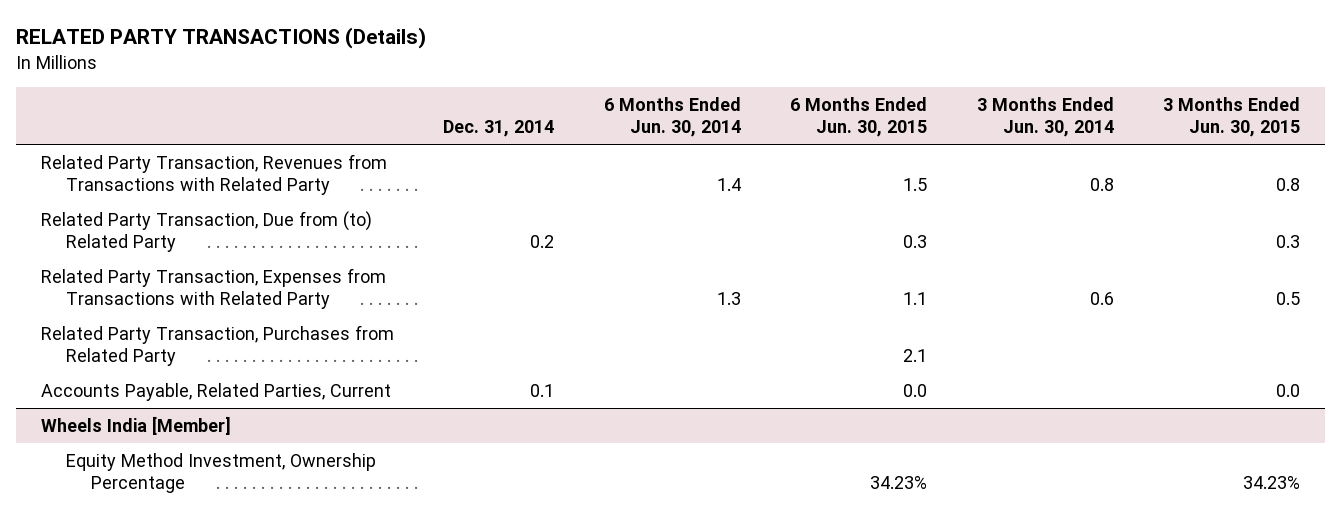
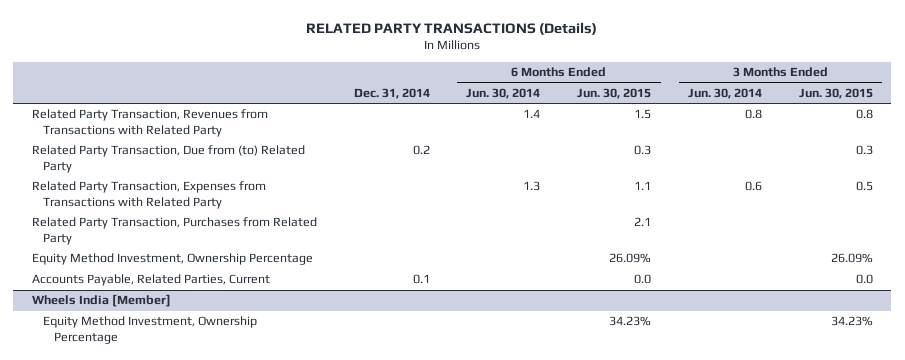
+ Equity Method Investment, Ownership Percentage | | | 26.09% | | 26.09%

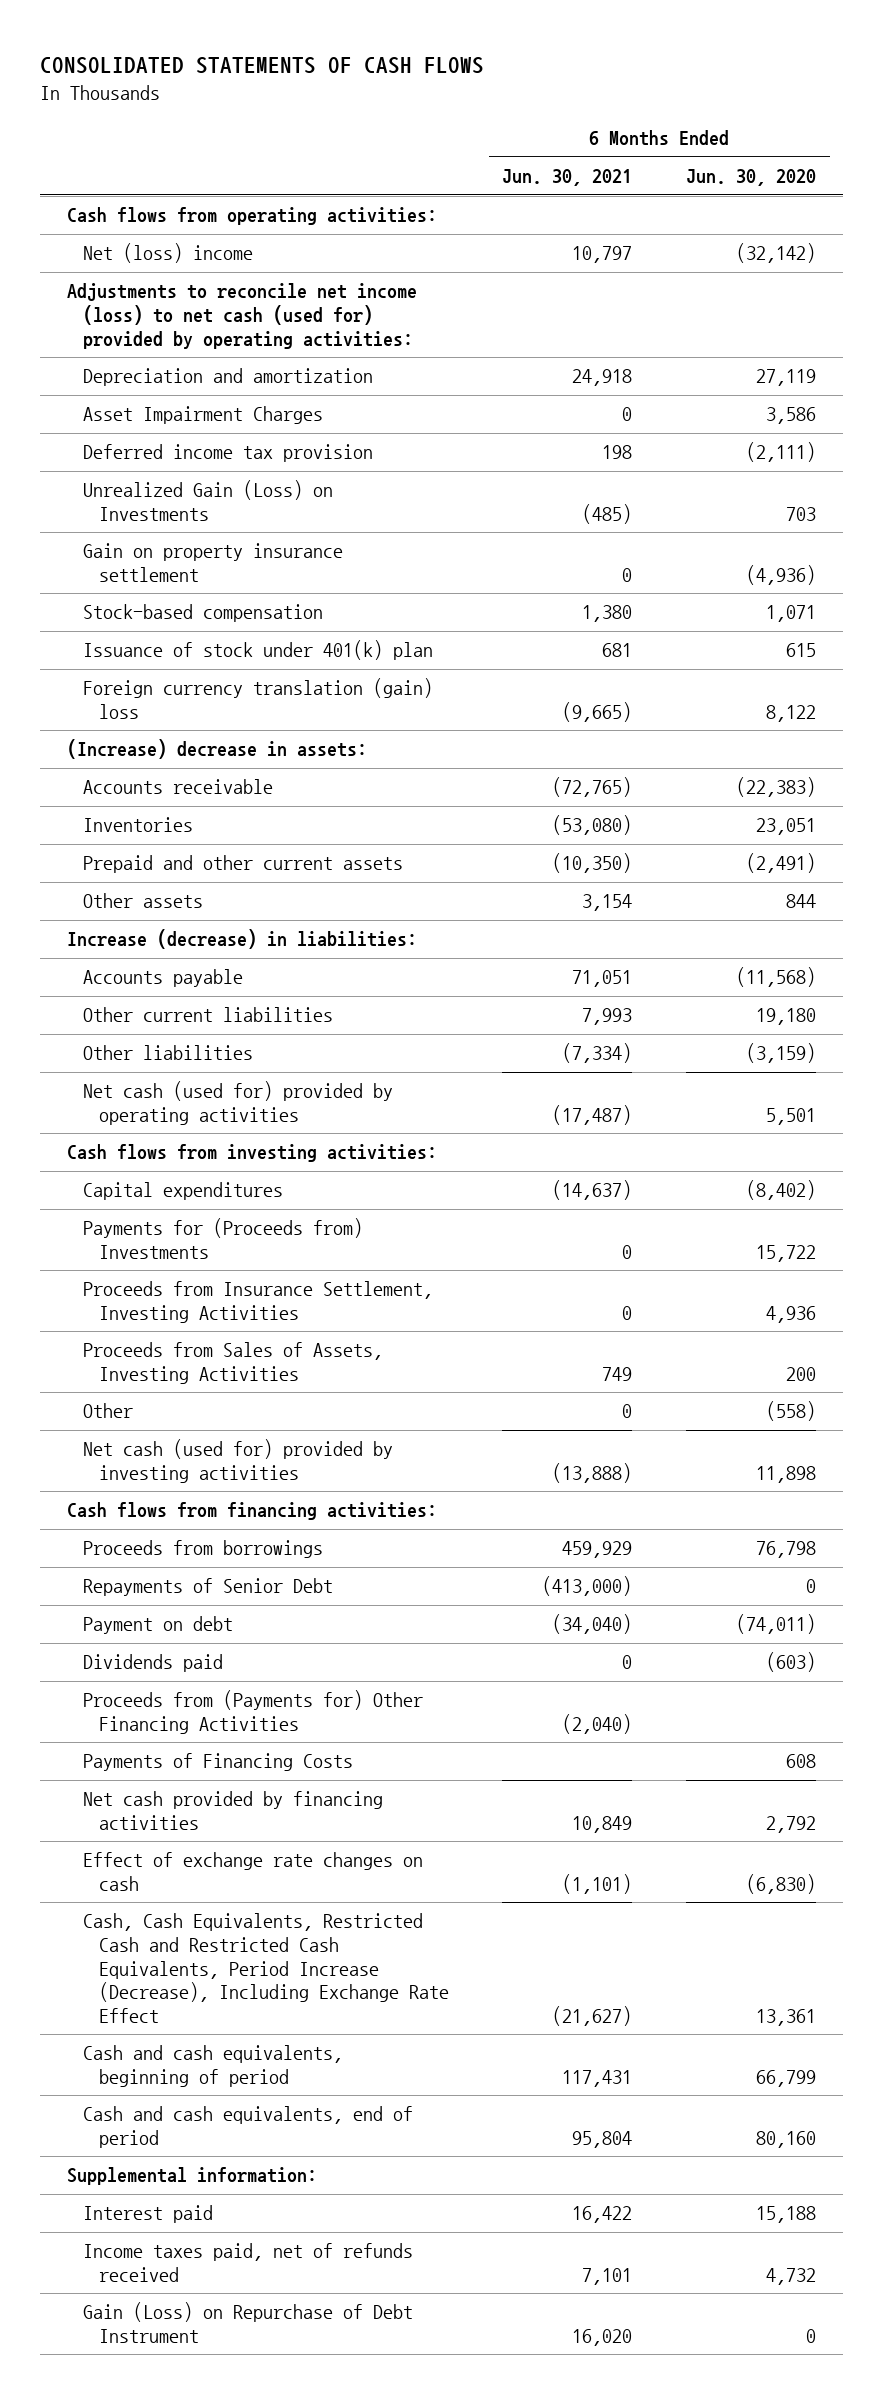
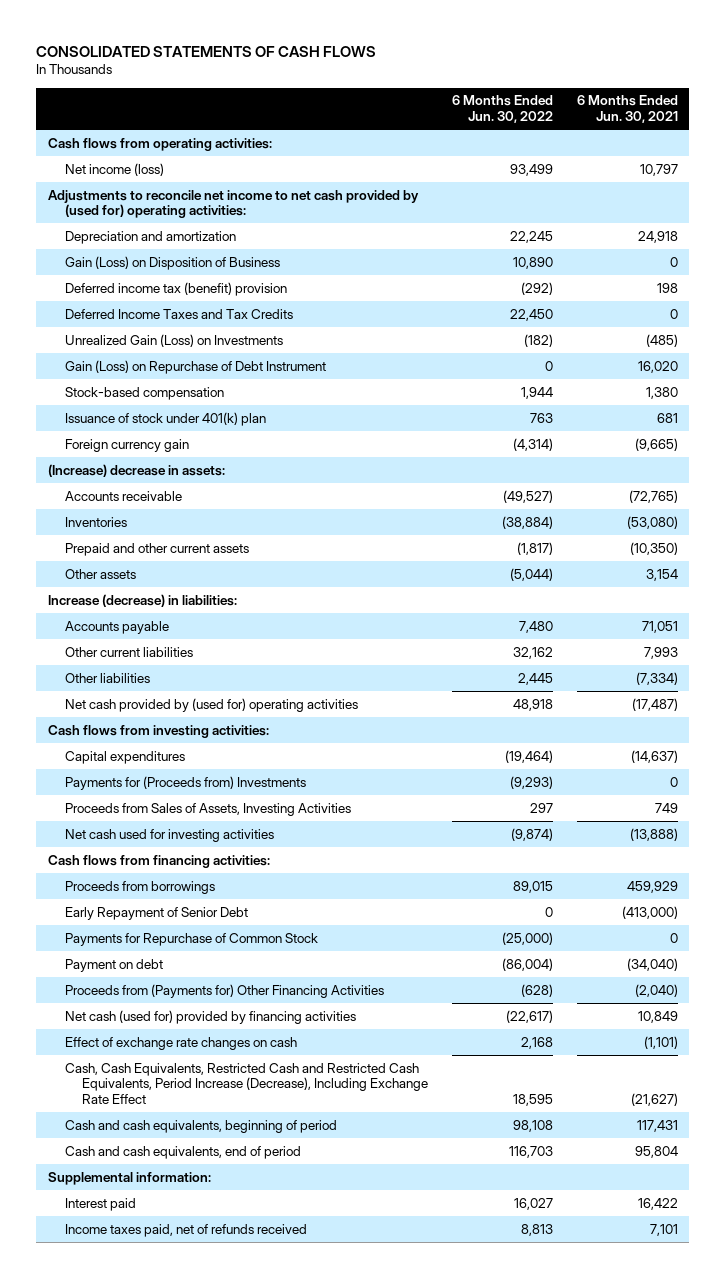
- | 6 Months Ended Jun. 30, 2021 | 6 Months Ended Jun. 30, 2020
+ | 6 Months Ended Jun. 30, 2022 | 6 Months Ended Jun. 30, 2021
- Net (loss) income | 10,797 | (32,142)
- Adjustments to reconcile net income (loss) to net cash (used for) provided by operating activities:
+ Net income (loss) | 93,499 | 10,797
+ Adjustments to reconcile net income to net cash provided by (used for) operating activities:
- Asset Impairment Charges | 0 | 3,586
- Deferred income tax provision | 198 | (2,111)
+ Gain (Loss) on Disposition of Business | 10,890 | 0
+ Deferred income tax (benefit) provision | (292) | 198
+ Deferred Income Taxes and Tax Credits | 22,450 | 0
- Gain on property insurance settlement | 0 | (4,936)
moved up: Gain (Loss) on Repurchase of Debt Instrument | 0 | 16,020
- Foreign currency translation (gain) loss | (9,665) | 8,122
+ Foreign currency gain | (4,314) | (9,665)
- Net cash (used for) provided by operating activities | (17,487) | 5,501
+ Net cash provided by (used for) operating activities | 48,918 | (17,487)
- Proceeds from Insurance Settlement, Investing Activities | 0 | 4,936
- Other | 0 | (558)
- Net cash (used for) provided by investing activities | (13,888) | 11,898
+ Net cash used for investing activities | (9,874) | (13,888)
- Repayments of Senior Debt | (413,000) | 0
+ Early Repayment of Senior Debt | 0 | (413,000)
+ Payments for Repurchase of Common Stock | (25,000) | 0
- Dividends paid | 0 | (603)
- Payments of Financing Costs | | 608
- Net cash provided by financing activities | 10,849 | 2,792
+ Net cash (used for) provided by financing activities | (22,617) | 10,849

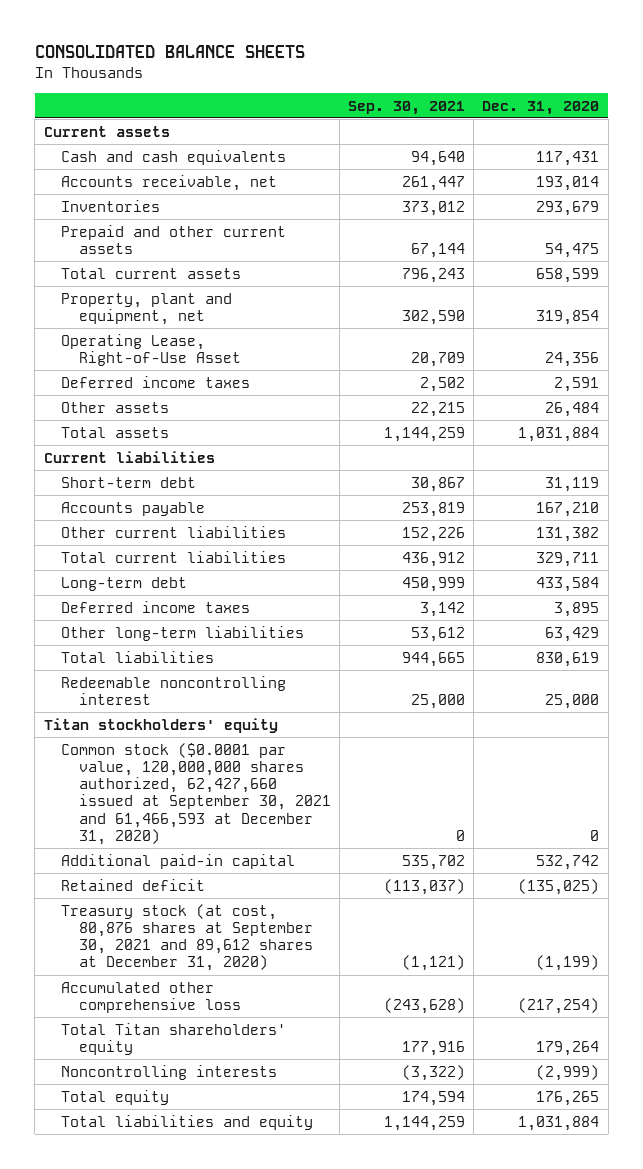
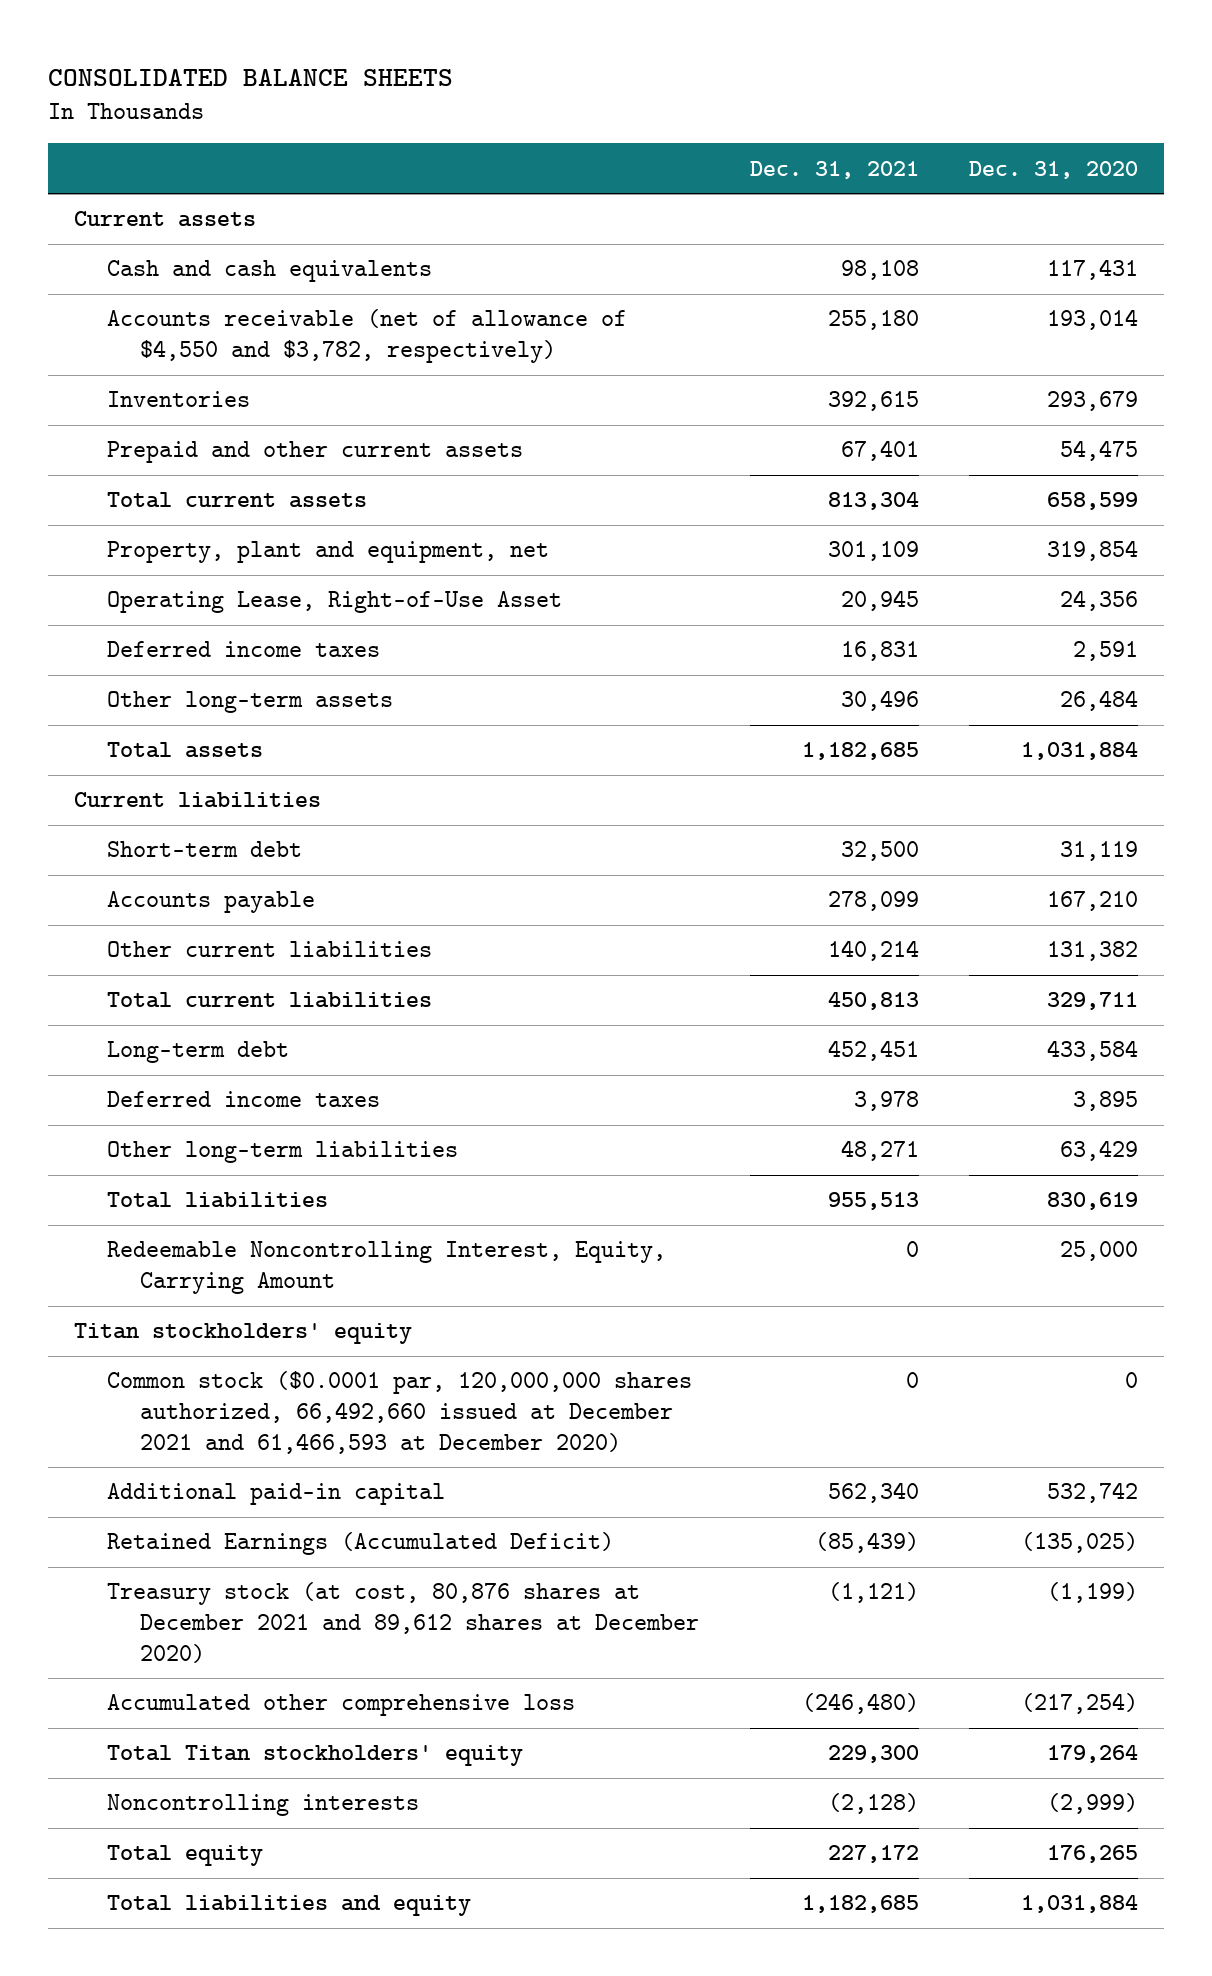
- | Sep. 30, 2021 | Dec. 31, 2020
+ | Dec. 31, 2021 | Dec. 31, 2020
- Accounts receivable, net | 261,447 | 193,014
+ Accounts receivable (net of allowance of $4,550 and $3,782, respectively) | 255,180 | 193,014
- Other assets | 22,215 | 26,484
+ Other long-term assets | 30,496 | 26,484
- Redeemable noncontrolling interest | 25,000 | 25,000
+ Redeemable Noncontrolling Interest, Equity, Carrying Amount | 0 | 25,000
- Common stock ($0.0001 par value, 120,000,000 shares authorized, 62,427,660 issued at September 30, 2021 and 61,466,593 at December 31, 2020) | 0 | 0
+ Common stock ($0.0001 par, 120,000,000 shares authorized, 66,492,660 issued at December 2021 and 61,466,593 at December 2020) | 0 | 0
- Retained deficit | (113,037) | (135,025)
- Treasury stock (at cost, 80,876 shares at September 30, 2021 and 89,612 shares at December 31, 2020) | (1,121) | (1,199)
+ Retained Earnings (Accumulated Deficit) | (85,439) | (135,025)
+ Treasury stock (at cost, 80,876 shares at December 2021 and 89,612 shares at December 2020) | (1,121) | (1,199)
- Total Titan shareholders' equity | 177,916 | 179,264
+ Total Titan stockholders' equity | 229,300 | 179,264

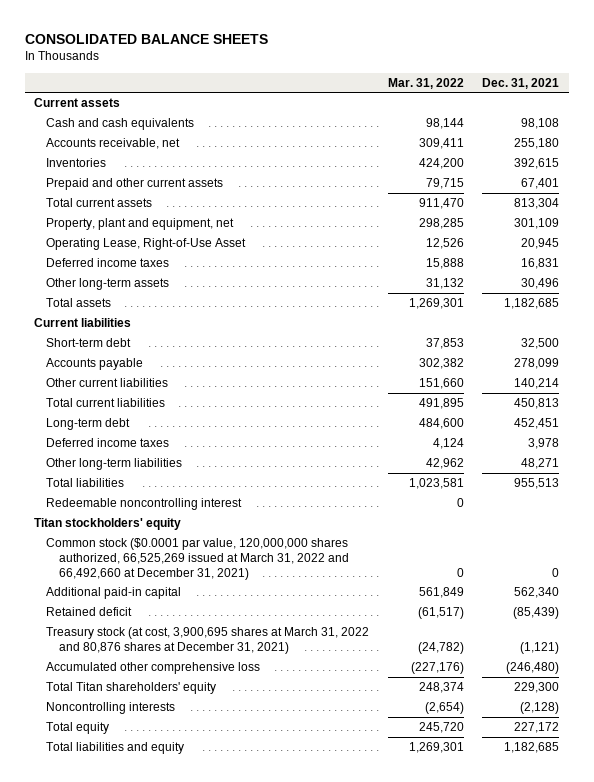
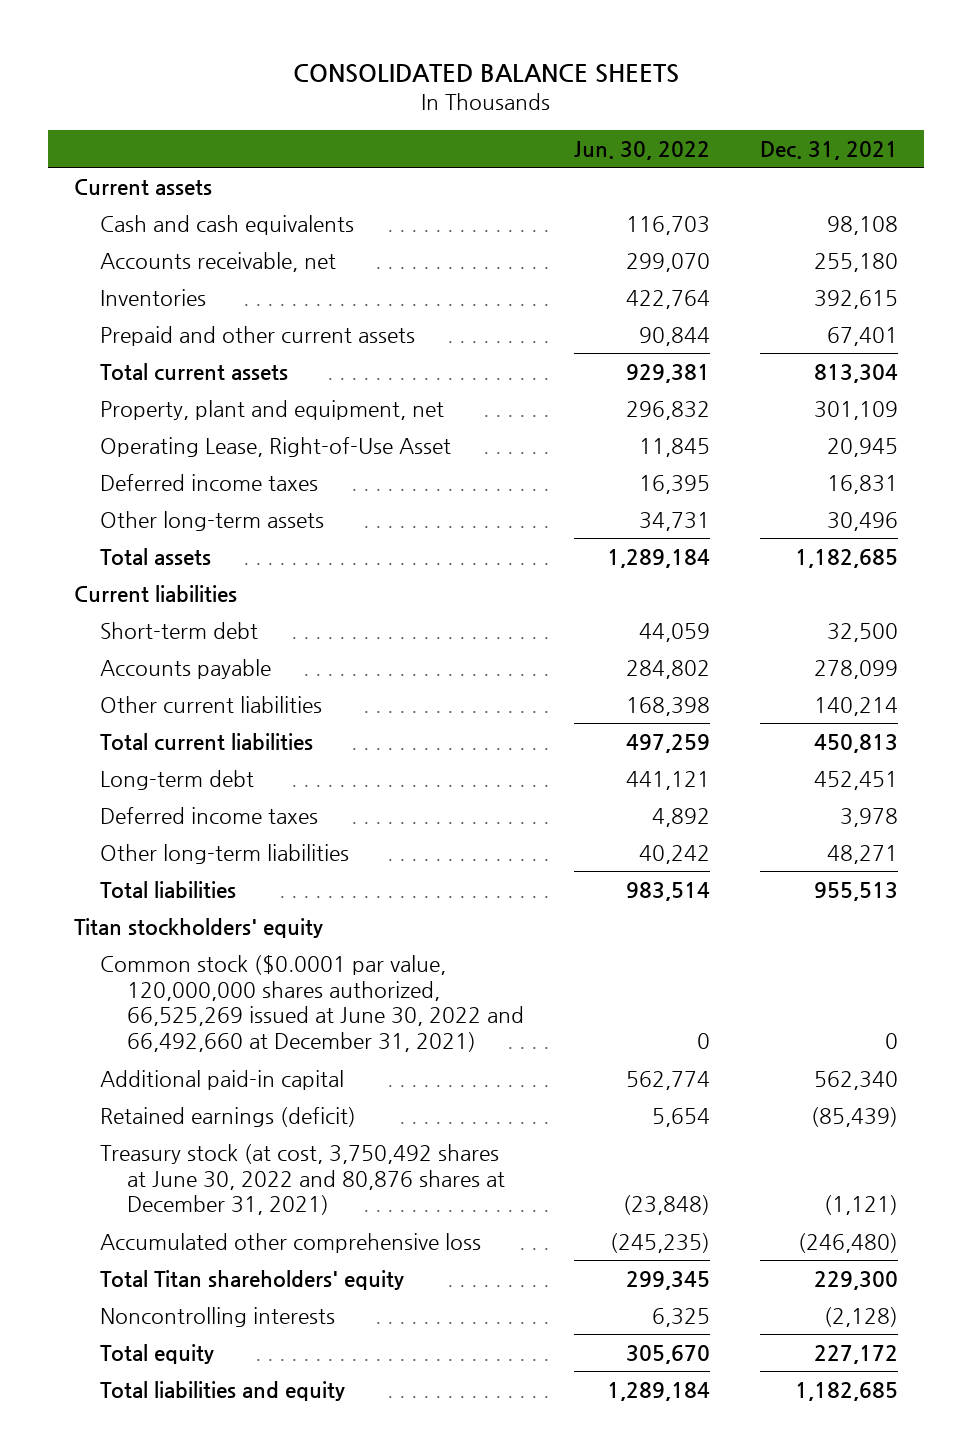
- | Mar. 31, 2022 | Dec. 31, 2021
+ | Jun. 30, 2022 | Dec. 31, 2021
- Redeemable noncontrolling interest | 0 |
- Common stock ($0.0001 par value, 120,000,000 shares authorized, 66,525,269 issued at March 31, 2022 and 66,492,660 at December 31, 2021) | 0 | 0
+ Common stock ($0.0001 par value, 120,000,000 shares authorized, 66,525,269 issued at June 30, 2022 and 66,492,660 at December 31, 2021) | 0 | 0
- Retained deficit | (61,517) | (85,439)
- Treasury stock (at cost, 3,900,695 shares at March 31, 2022 and 80,876 shares at December 31, 2021) | (24,782) | (1,121)
+ Retained earnings (deficit) | 5,654 | (85,439)
+ Treasury stock (at cost, 3,750,492 shares at June 30, 2022 and 80,876 shares at December 31, 2021) | (23,848) | (1,121)

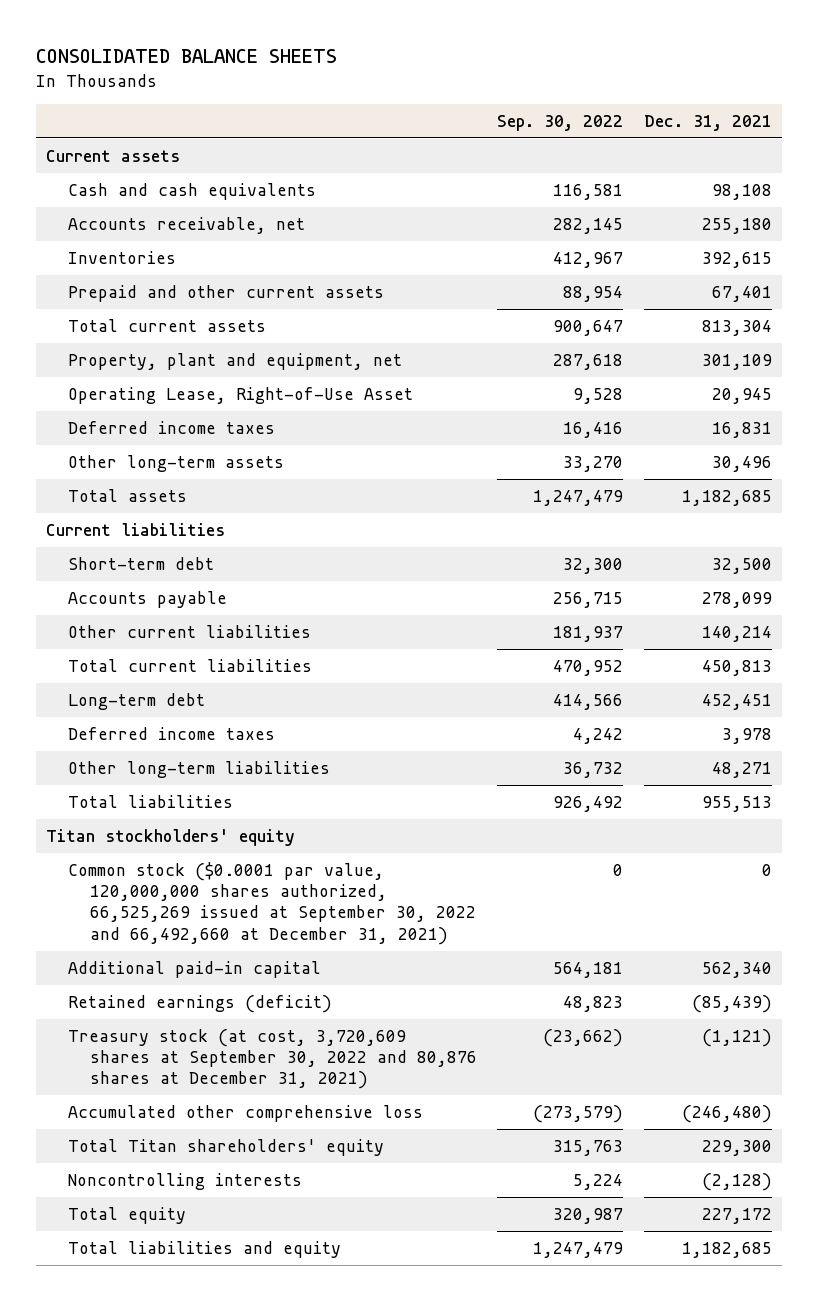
- | Jun. 30, 2022 | Dec. 31, 2021
+ | Sep. 30, 2022 | Dec. 31, 2021
- Common stock ($0.0001 par value, 120,000,000 shares authorized, 66,525,269 issued at June 30, 2022 and 66,492,660 at December 31, 2021) | 0 | 0
+ Common stock ($0.0001 par value, 120,000,000 shares authorized, 66,525,269 issued at September 30, 2022 and 66,492,660 at December 31, 2021) | 0 | 0
- Treasury stock (at cost, 3,750,492 shares at June 30, 2022 and 80,876 shares at December 31, 2021) | (23,848) | (1,121)
+ Treasury stock (at cost, 3,720,609 shares at September 30, 2022 and 80,876 shares at December 31, 2021) | (23,662) | (1,121)

